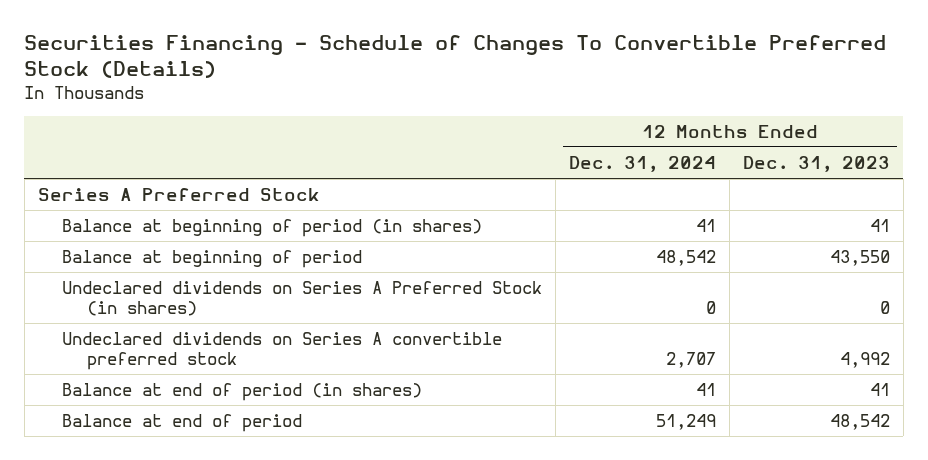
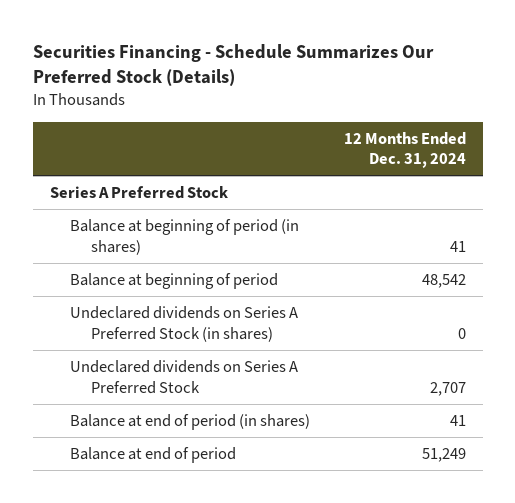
- Securities Financing - Schedule of Changes To Convertible Preferred Stock (Details)
+ Securities Financing - Schedule Summarizes Our Preferred Stock (Details)
- | 12 Months Ended Dec. 31, 2024 | 12 Months Ended Dec. 31, 2023
+ | 12 Months Ended Dec. 31, 2024
- Undeclared dividends on Series A convertible preferred stock | 2,707 | 4,992
+ Undeclared dividends on Series A Preferred Stock | 2,707

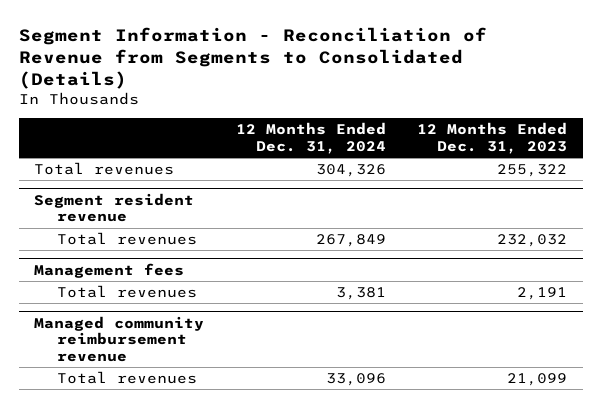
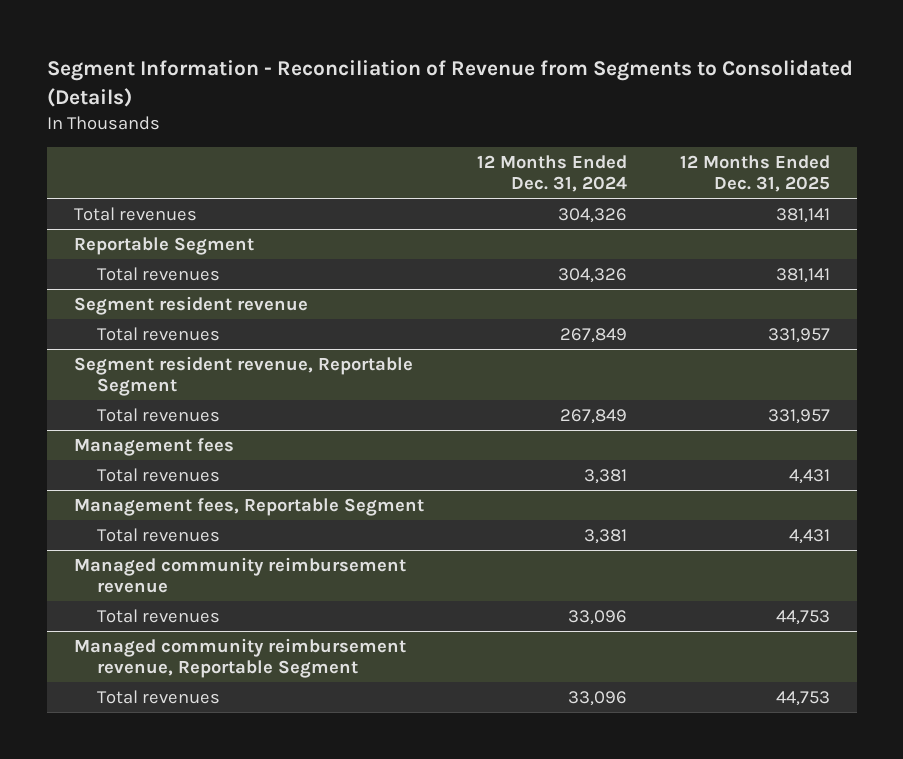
- | 12 Months Ended Dec. 31, 2024 | 12 Months Ended Dec. 31, 2023
+ | 12 Months Ended Dec. 31, 2024 | 12 Months Ended Dec. 31, 2025
+ Reportable Segment
+ Total revenues | 304,326 | 381,141
+ Segment resident revenue, Reportable Segment
+ Total revenues | 267,849 | 331,957
+ Management fees, Reportable Segment
+ Total revenues | 3,381 | 4,431
+ Managed community reimbursement revenue, Reportable Segment
+ Total revenues | 33,096 | 44,753

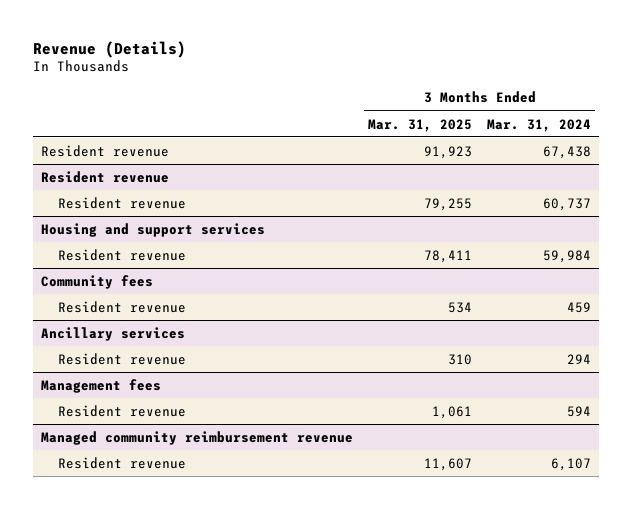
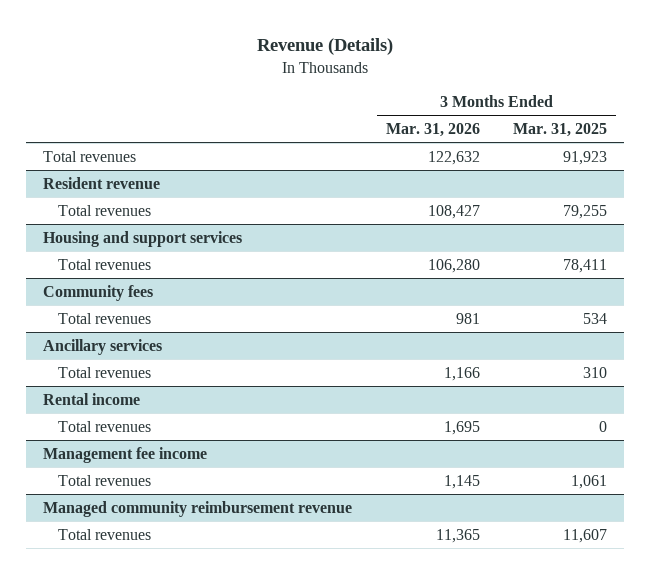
- | 3 Months Ended Mar. 31, 2025 | 3 Months Ended Mar. 31, 2024
+ | 3 Months Ended Mar. 31, 2026 | 3 Months Ended Mar. 31, 2025
- Resident revenue | 91,923 | 67,438
+ Total revenues | 122,632 | 91,923
@ Resident revenue
- Resident revenue | 79,255 | 60,737
+ Total revenues | 108,427 | 79,255
@ Housing and support services
- Resident revenue | 78,411 | 59,984
+ Total revenues | 106,280 | 78,411
@ Community fees
- Resident revenue | 534 | 459
+ Total revenues | 981 | 534
@ Ancillary services
- Resident revenue | 310 | 294
- Management fees
- Resident revenue | 1,061 | 594
@ Ancillary services
+ Total revenues | 1,166 | 310
+ Rental income
+ Total revenues | 1,695 | 0
+ Management fee income
+ Total revenues | 1,145 | 1,061
@ Managed community reimbursement revenue
- Resident revenue | 11,607 | 6,107
+ Total revenues | 11,365 | 11,607

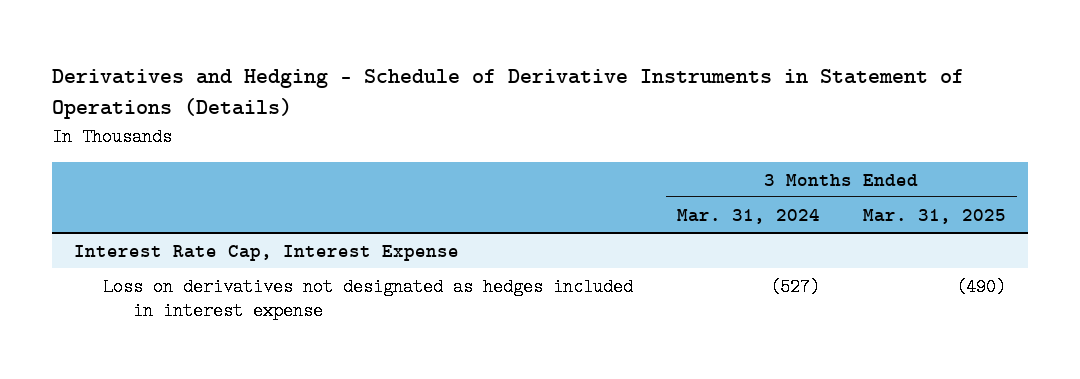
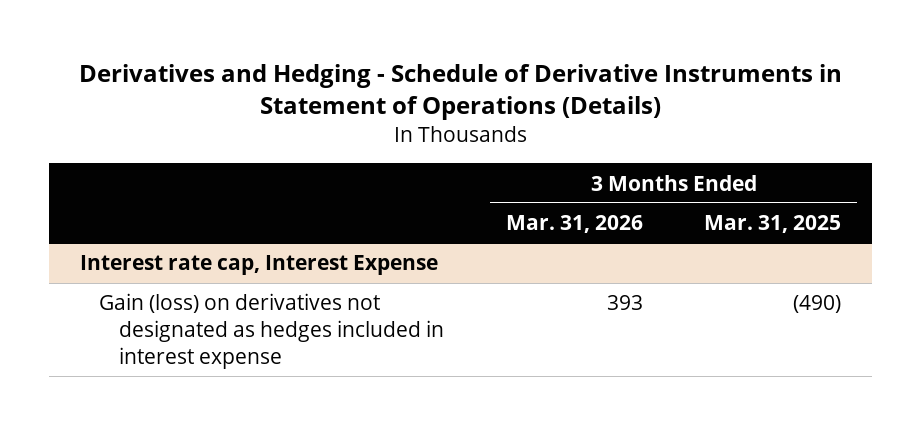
- | 3 Months Ended Mar. 31, 2024 | 3 Months Ended Mar. 31, 2025
+ | 3 Months Ended Mar. 31, 2026 | 3 Months Ended Mar. 31, 2025
- Interest Rate Cap, Interest Expense
- Loss on derivatives not designated as hedges included in interest expense | (527) | (490)
+ Interest rate cap, Interest Expense
+ Gain (loss) on derivatives not designated as hedges included in interest expense | 393 | (490)

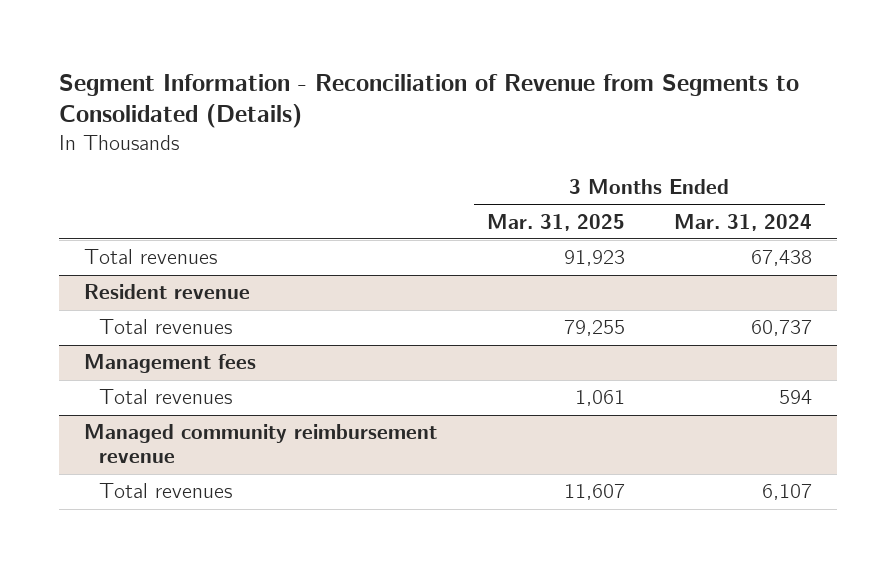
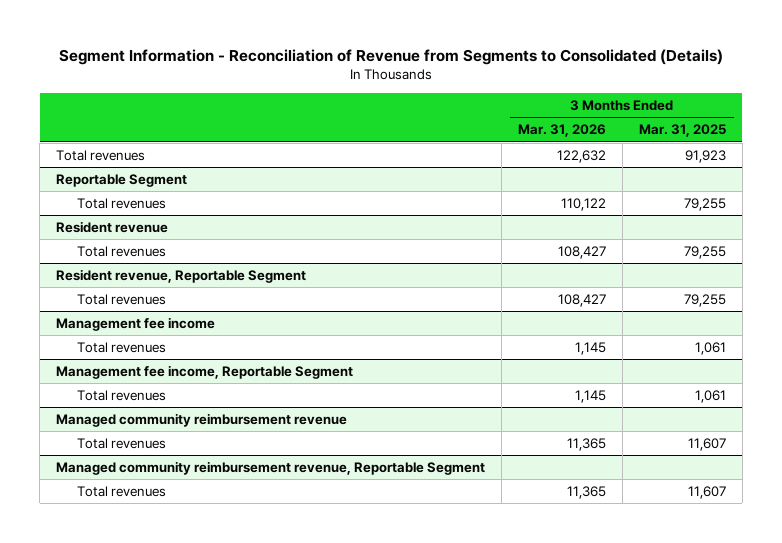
- | 3 Months Ended Mar. 31, 2025 | 3 Months Ended Mar. 31, 2024
+ | 3 Months Ended Mar. 31, 2026 | 3 Months Ended Mar. 31, 2025
+ Reportable Segment
+ Total revenues | 110,122 | 79,255
- Management fees
+ Resident revenue, Reportable Segment
+ Total revenues | 108,427 | 79,255
+ Management fee income
+ Management fee income, Reportable Segment
+ Total revenues | 1,145 | 1,061
+ Managed community reimbursement revenue, Reportable Segment
+ Total revenues | 11,365 | 11,607

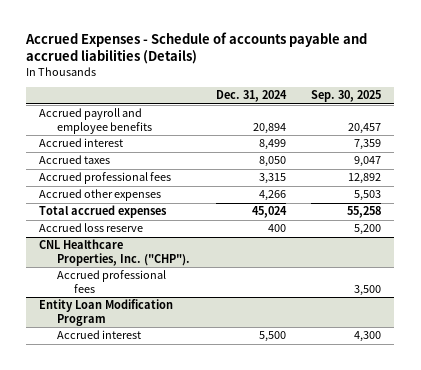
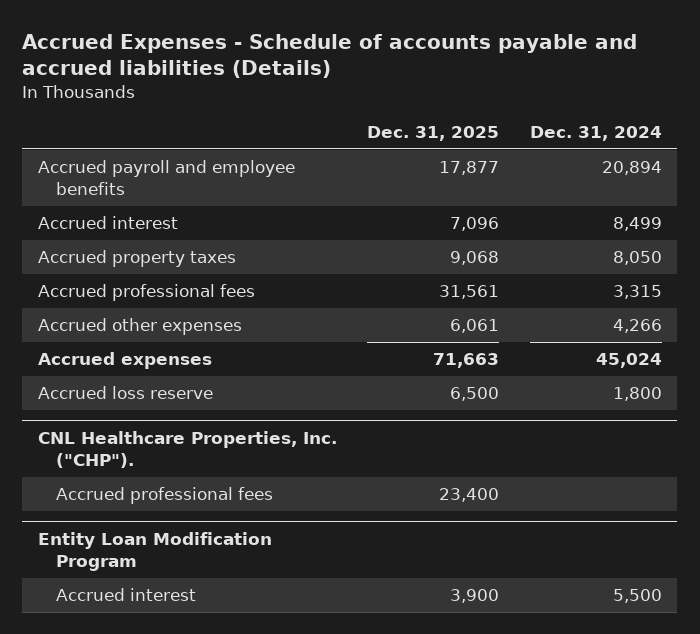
- | Dec. 31, 2024 | Sep. 30, 2025
+ | Dec. 31, 2025 | Dec. 31, 2024
- Accrued taxes | 8,050 | 9,047
+ Accrued property taxes | 9,068 | 8,050
- Total accrued expenses | 45,024 | 55,258
- Accrued loss reserve | 400 | 5,200
+ Accrued expenses | 71,663 | 45,024
+ Accrued loss reserve | 6,500 | 1,800

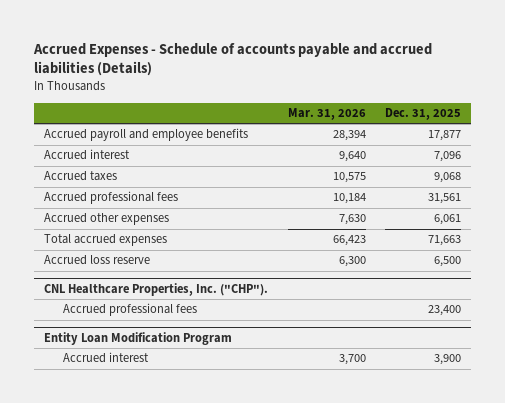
- | Dec. 31, 2025 | Dec. 31, 2024
+ | Mar. 31, 2026 | Dec. 31, 2025
- Accrued property taxes | 9,068 | 8,050
+ Accrued taxes | 10,575 | 9,068
- Accrued expenses | 71,663 | 45,024
+ Total accrued expenses | 66,423 | 71,663

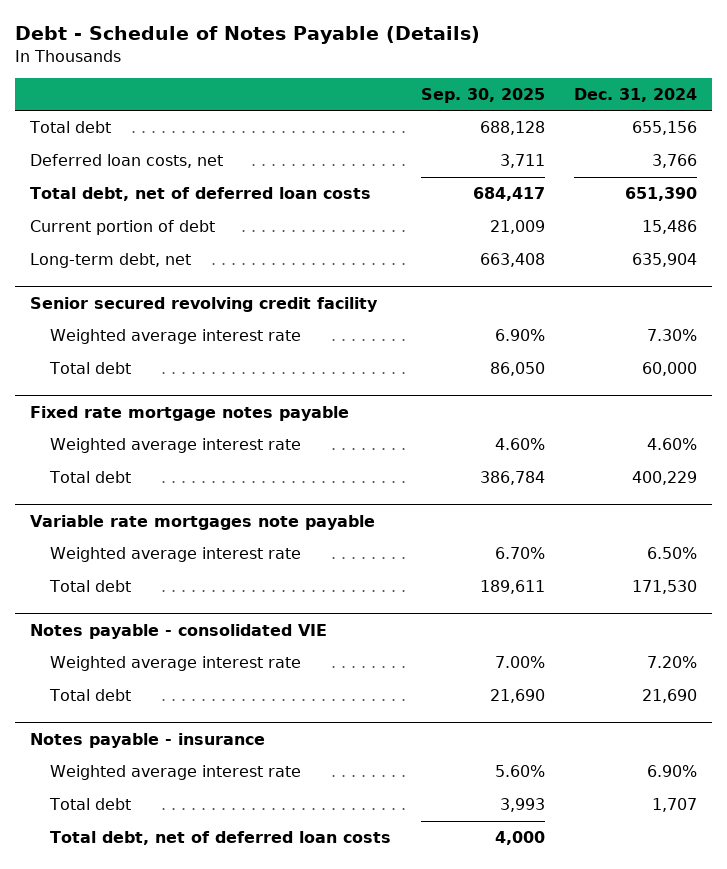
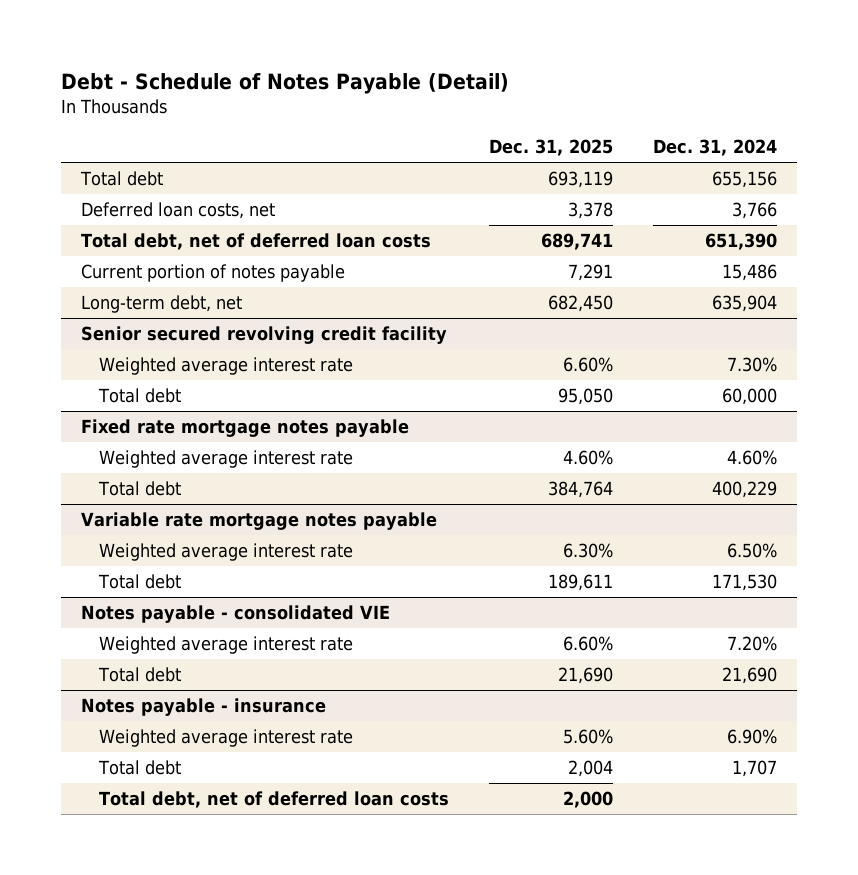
- Debt - Schedule of Notes Payable (Details)
+ Debt - Schedule of Notes Payable (Detail)
- | Sep. 30, 2025 | Dec. 31, 2024
+ | Dec. 31, 2025 | Dec. 31, 2024
- Current portion of debt | 21,009 | 15,486
+ Current portion of notes payable | 7,291 | 15,486
- Variable rate mortgages note payable
+ Variable rate mortgage notes payable

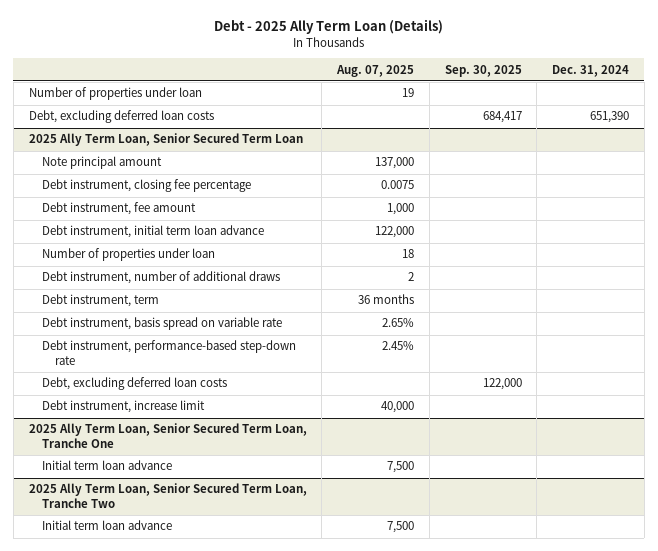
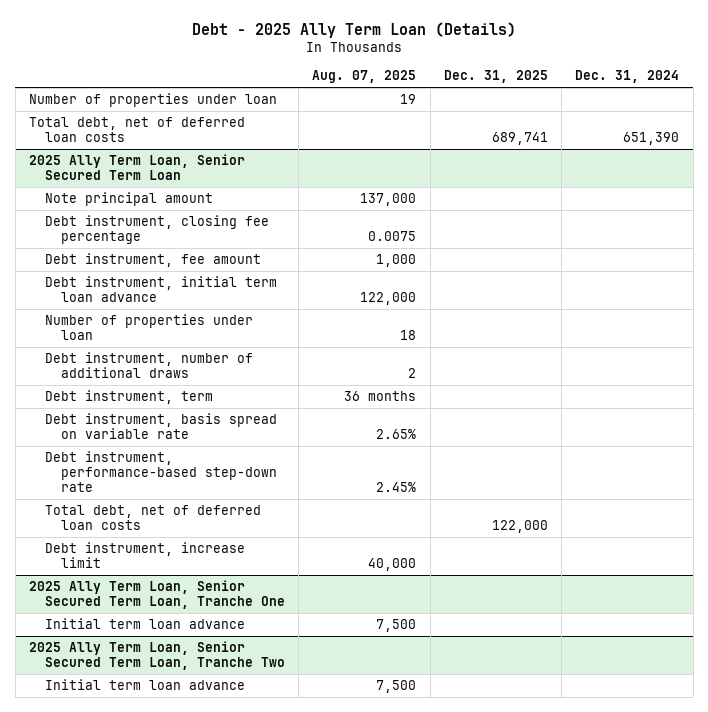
- | Aug. 07, 2025 | Sep. 30, 2025 | Dec. 31, 2024
+ | Aug. 07, 2025 | Dec. 31, 2025 | Dec. 31, 2024
- Debt, excluding deferred loan costs | | 684,417 | 651,390
+ Total debt, net of deferred loan costs | | 689,741 | 651,390
@ 2025 Ally Term Loan, Senior Secured Term Loan
- Debt, excluding deferred loan costs | | 122,000 |
+ Total debt, net of deferred loan costs | | 122,000 |

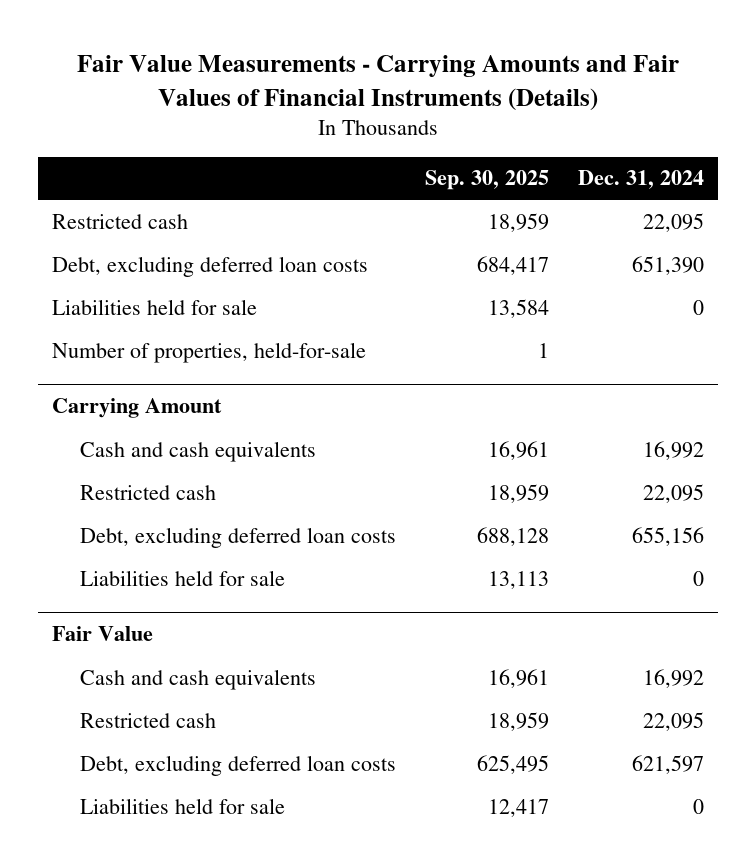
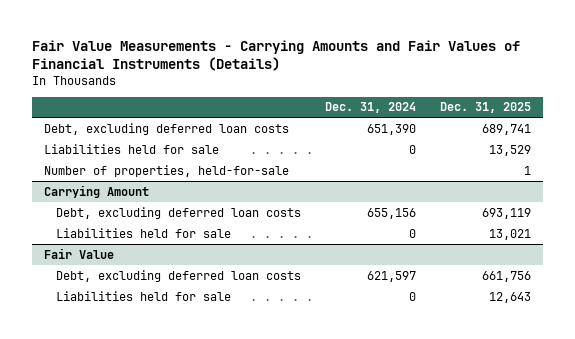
- | Sep. 30, 2025 | Dec. 31, 2024
+ | Dec. 31, 2024 | Dec. 31, 2025
- Restricted cash | 18,959 | 22,095
@ Carrying Amount
- Cash and cash equivalents | 16,961 | 16,992
- Restricted cash | 18,959 | 22,095
@ Fair Value
- Cash and cash equivalents | 16,961 | 16,992
- Restricted cash | 18,959 | 22,095

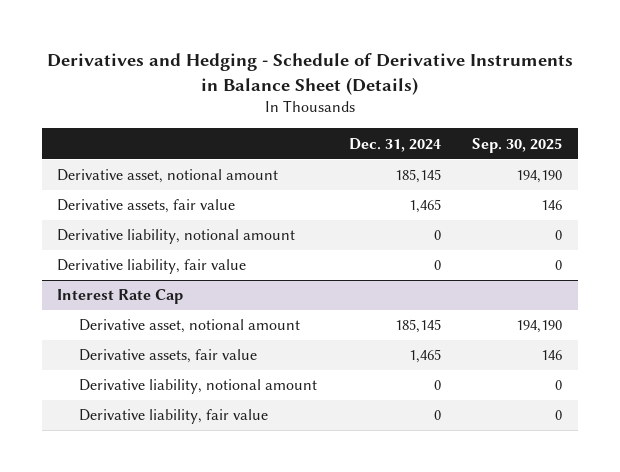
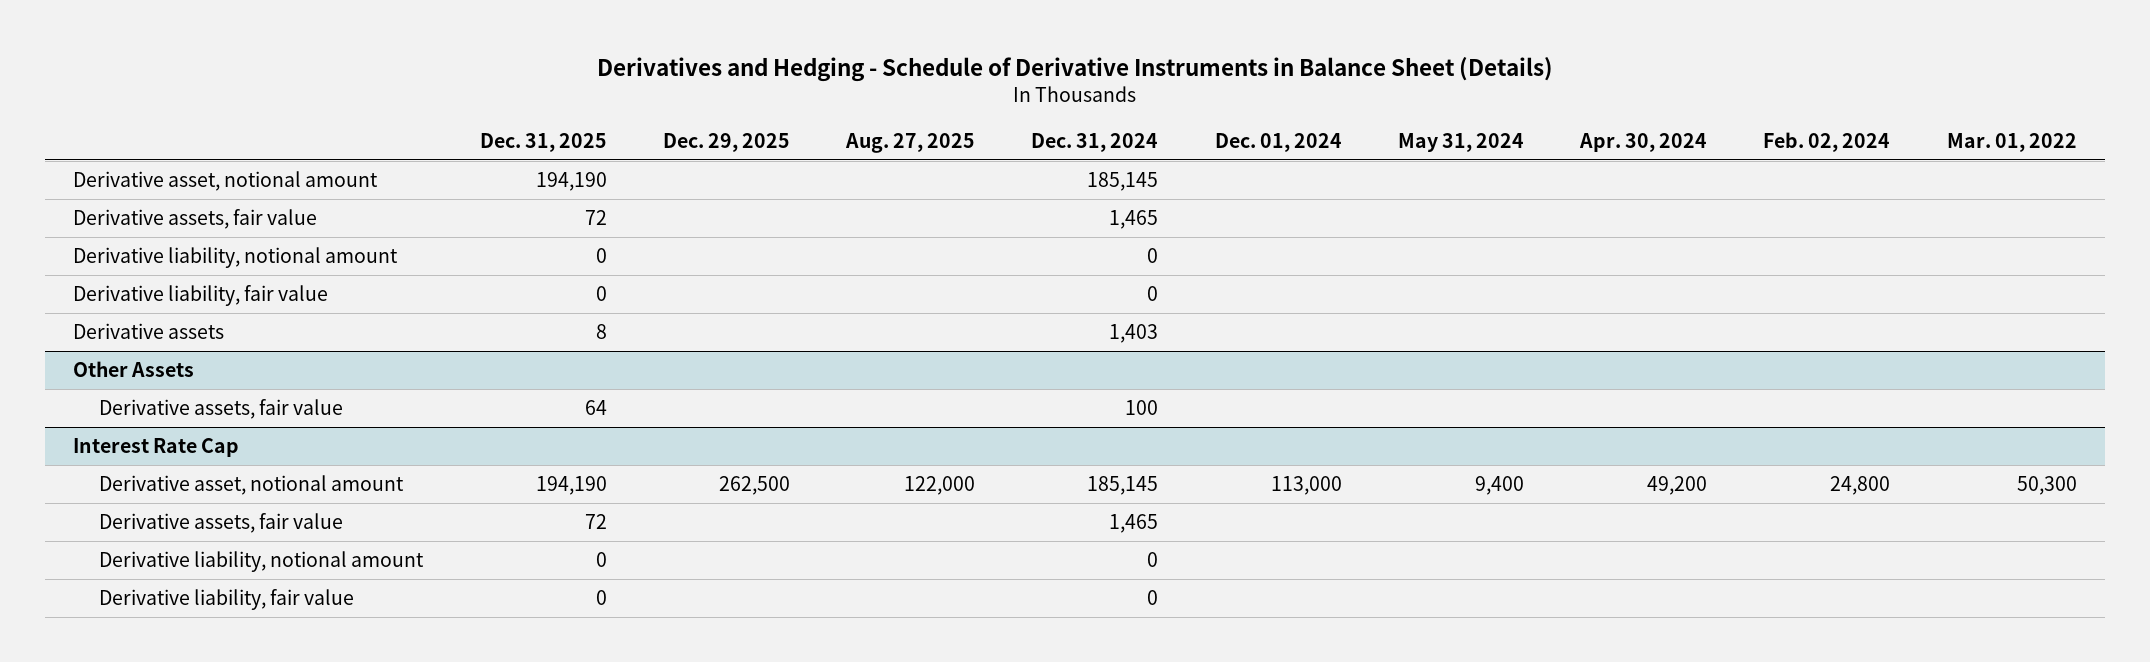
- | Dec. 31, 2024 | Sep. 30, 2025
+ | Dec. 31, 2025 | Dec. 29, 2025 | Aug. 27, 2025 | Dec. 31, 2024 | Dec. 01, 2024 | May 31, 2024 | Apr. 30, 2024 | Feb. 02, 2024 | Mar. 01, 2022
+ Derivative assets | 8 | | | 1,403 | | | | |
+ Other Assets
+ Derivative assets, fair value | 64 | | | 100 | | | | |

